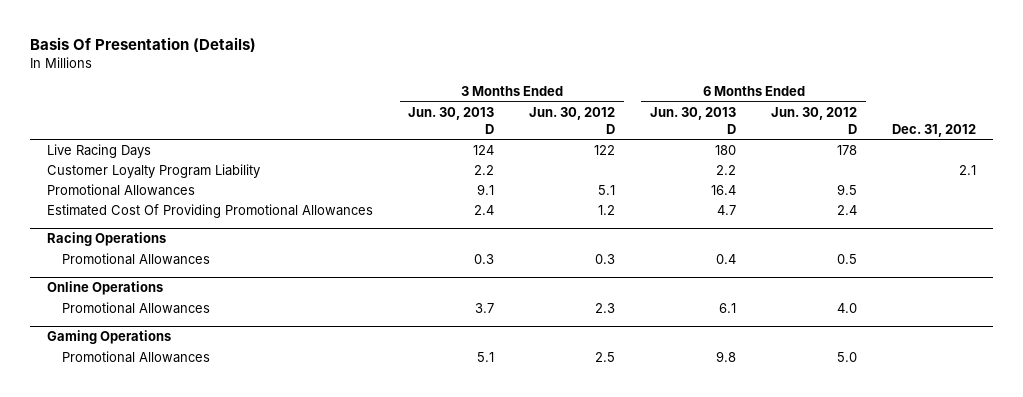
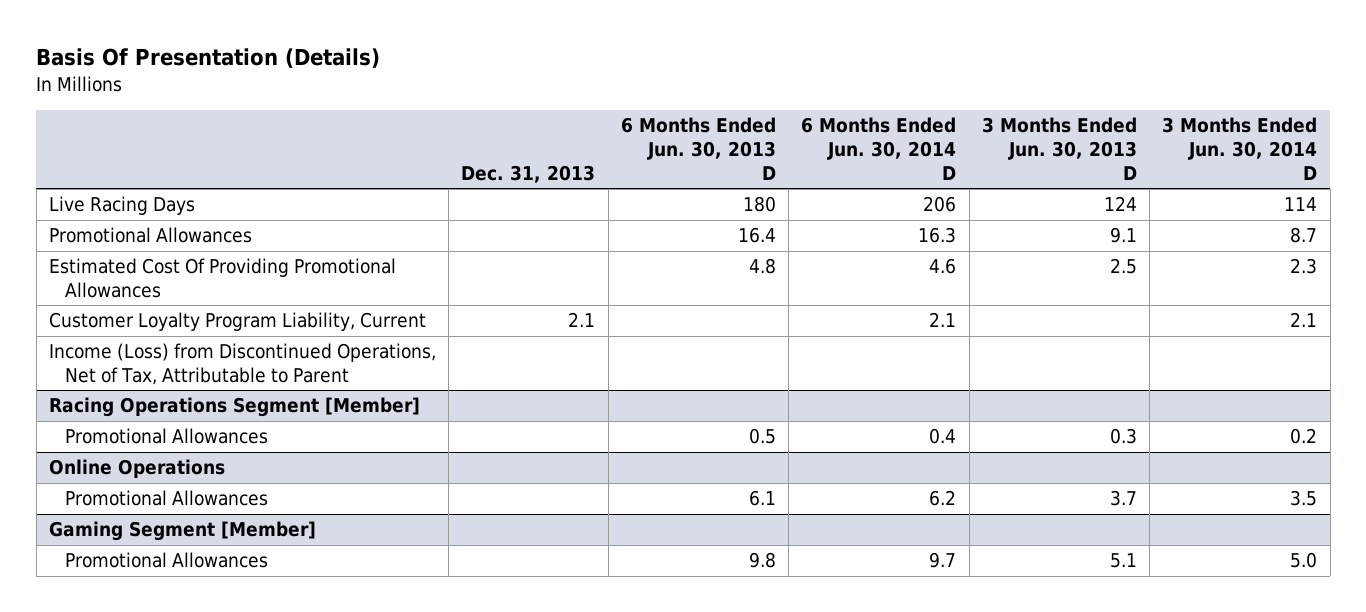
- | 3 Months Ended Jun. 30, 2013 D | 3 Months Ended Jun. 30, 2012 D | 6 Months Ended Jun. 30, 2013 D | 6 Months Ended Jun. 30, 2012 D | Dec. 31, 2012
+ | Dec. 31, 2013 | 6 Months Ended Jun. 30, 2013 D | 6 Months Ended Jun. 30, 2014 D | 3 Months Ended Jun. 30, 2013 D | 3 Months Ended Jun. 30, 2014 D
- Customer Loyalty Program Liability | 2.2 | | 2.2 | | 2.1
- Estimated Cost Of Providing Promotional Allowances | 2.4 | 1.2 | 4.7 | 2.4 |
- Racing Operations
- Promotional Allowances | 0.3 | 0.3 | 0.4 | 0.5 |
+ Estimated Cost Of Providing Promotional Allowances | | 4.8 | 4.6 | 2.5 | 2.3
+ Customer Loyalty Program Liability, Current | 2.1 | | 2.1 | | 2.1
+ Income (Loss) from Discontinued Operations, Net of Tax, Attributable to Parent
+ Racing Operations Segment [Member]
+ Promotional Allowances | | 0.5 | 0.4 | 0.3 | 0.2
- Gaming Operations
+ Gaming Segment [Member]

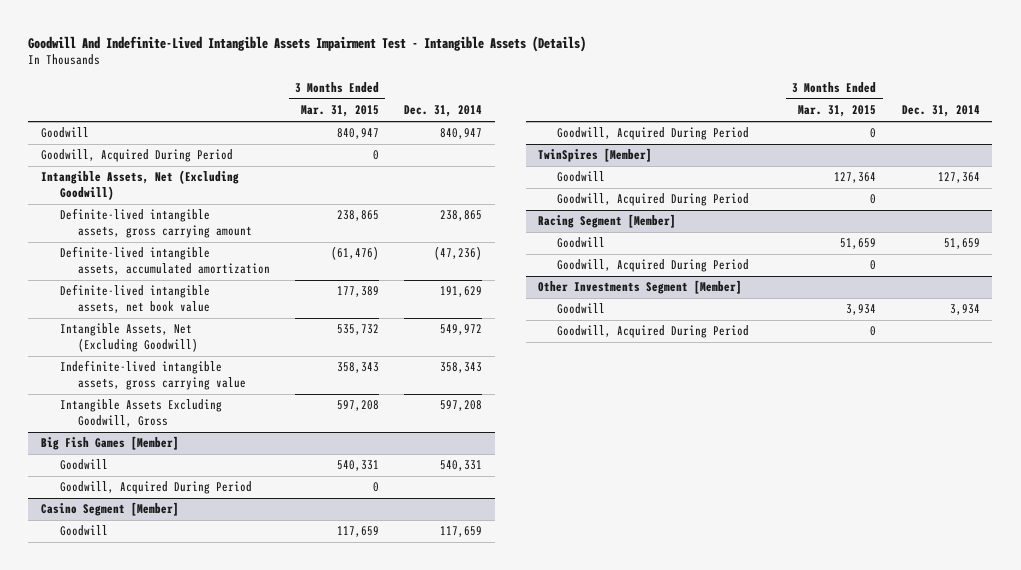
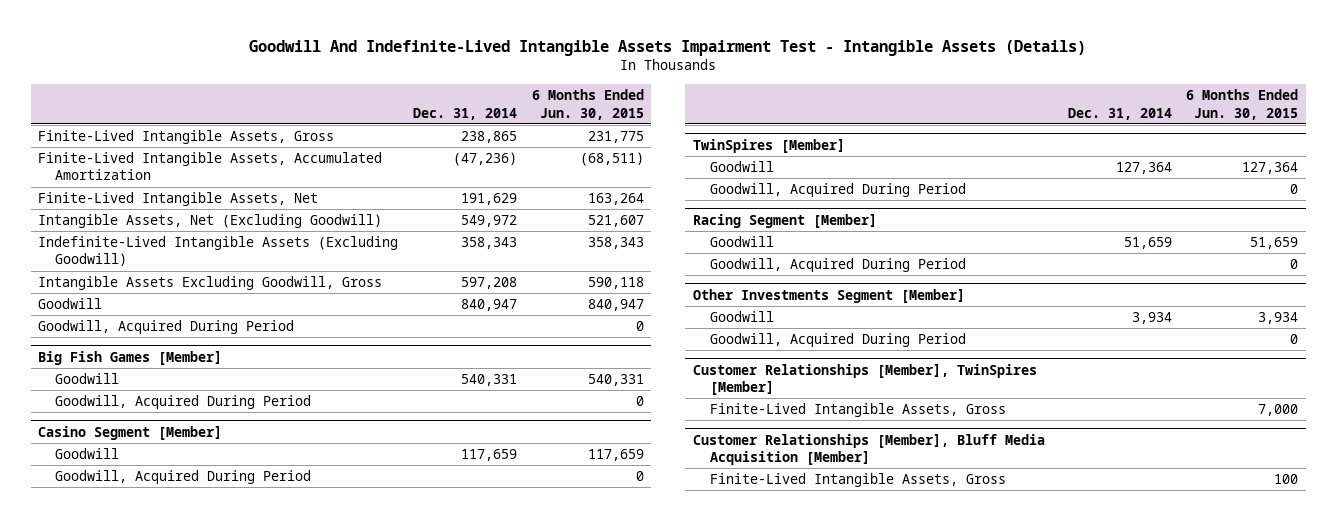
- | 3 Months Ended Mar. 31, 2015 | Dec. 31, 2014
+ | Dec. 31, 2014 | 6 Months Ended Jun. 30, 2015
- Intangible Assets, Net (Excluding Goodwill)
- Definite-lived intangible assets, gross carrying amount | 238,865 | 238,865
- Definite-lived intangible assets, accumulated amortization | (61,476) | (47,236)
- Definite-lived intangible assets, net book value | 177,389 | 191,629
+ Finite-Lived Intangible Assets, Gross | 238,865 | 231,775
+ Finite-Lived Intangible Assets, Accumulated Amortization | (47,236) | (68,511)
+ Finite-Lived Intangible Assets, Net | 191,629 | 163,264
- Indefinite-lived intangible assets, gross carrying value | 358,343 | 358,343
+ Indefinite-Lived Intangible Assets (Excluding Goodwill) | 358,343 | 358,343
moved down: Goodwill | 840,947 | 840,947
moved down: Goodwill, Acquired During Period | | 0
+ Customer Relationships [Member], TwinSpires [Member]
+ Finite-Lived Intangible Assets, Gross | | 7,000
+ Customer Relationships [Member], Bluff Media Acquisition [Member]
+ Finite-Lived Intangible Assets, Gross | | 100

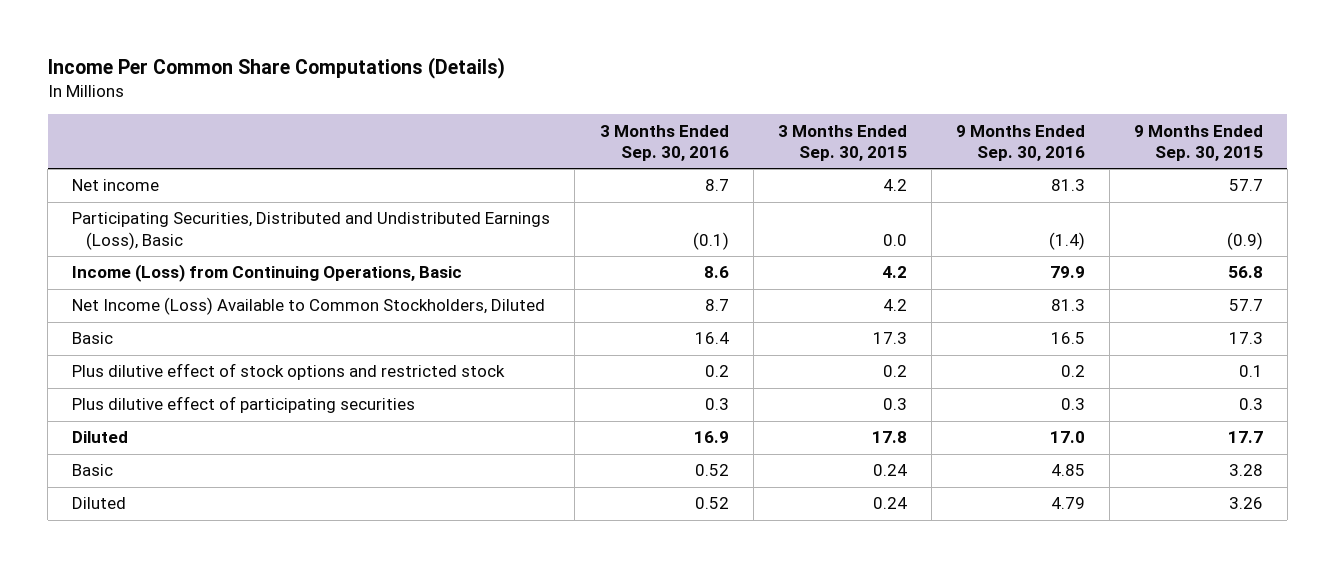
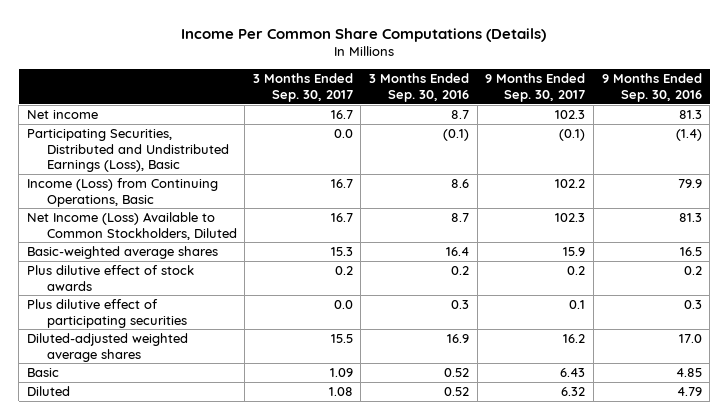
- | 3 Months Ended Sep. 30, 2016 | 3 Months Ended Sep. 30, 2015 | 9 Months Ended Sep. 30, 2016 | 9 Months Ended Sep. 30, 2015
+ | 3 Months Ended Sep. 30, 2017 | 3 Months Ended Sep. 30, 2016 | 9 Months Ended Sep. 30, 2017 | 9 Months Ended Sep. 30, 2016
- Basic | 16.4 | 17.3 | 16.5 | 17.3
- Plus dilutive effect of stock options and restricted stock | 0.2 | 0.2 | 0.2 | 0.1
+ Basic-weighted average shares | 15.3 | 16.4 | 15.9 | 16.5
+ Plus dilutive effect of stock awards | 0.2 | 0.2 | 0.2 | 0.2
- Diluted | 16.9 | 17.8 | 17.0 | 17.7
+ Diluted-adjusted weighted average shares | 15.5 | 16.9 | 16.2 | 17.0

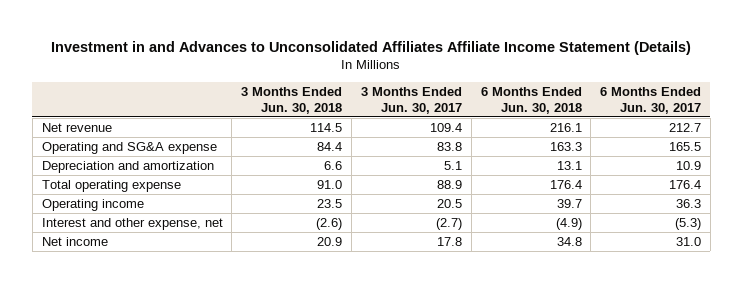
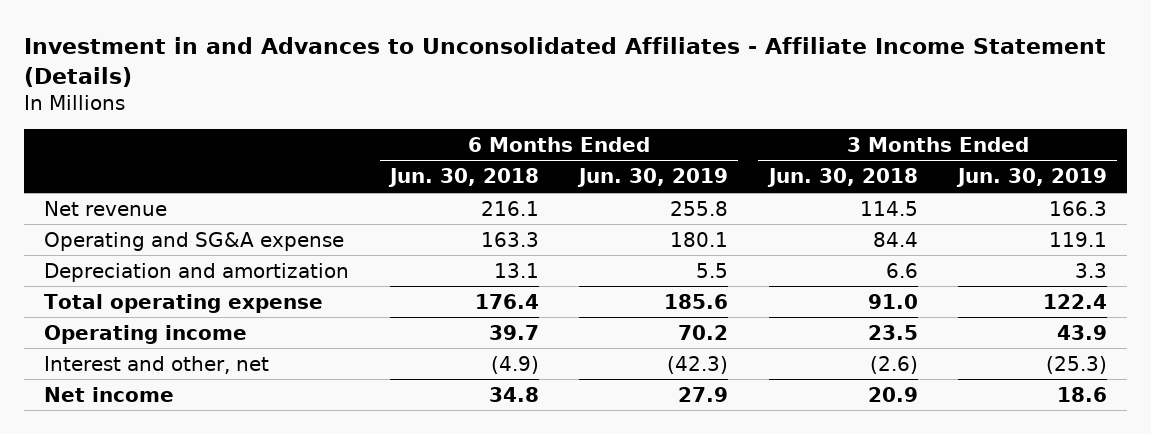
- Investment in and Advances to Unconsolidated Affiliates Affiliate Income Statement (Details)
+ Investment in and Advances to Unconsolidated Affiliates - Affiliate Income Statement (Details)
- | 3 Months Ended Jun. 30, 2018 | 3 Months Ended Jun. 30, 2017 | 6 Months Ended Jun. 30, 2018 | 6 Months Ended Jun. 30, 2017
+ | 6 Months Ended Jun. 30, 2018 | 6 Months Ended Jun. 30, 2019 | 3 Months Ended Jun. 30, 2018 | 3 Months Ended Jun. 30, 2019
- Interest and other expense, net | (2.6) | (2.7) | (4.9) | (5.3)
+ Interest and other, net | (4.9) | (42.3) | (2.6) | (25.3)

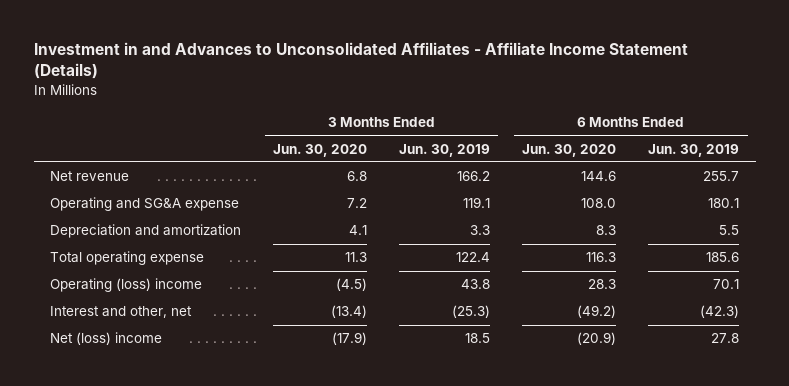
- | 6 Months Ended Jun. 30, 2018 | 6 Months Ended Jun. 30, 2019 | 3 Months Ended Jun. 30, 2018 | 3 Months Ended Jun. 30, 2019
+ | 3 Months Ended Jun. 30, 2020 | 3 Months Ended Jun. 30, 2019 | 6 Months Ended Jun. 30, 2020 | 6 Months Ended Jun. 30, 2019
- Net revenue | 216.1 | 255.8 | 114.5 | 166.3
+ Net revenue | 6.8 | 166.2 | 144.6 | 255.7
- Operating income | 39.7 | 70.2 | 23.5 | 43.9
+ Operating (loss) income | (4.5) | 43.8 | 28.3 | 70.1
- Net income | 34.8 | 27.9 | 20.9 | 18.6
+ Net (loss) income | (17.9) | 18.5 | (20.9) | 27.8

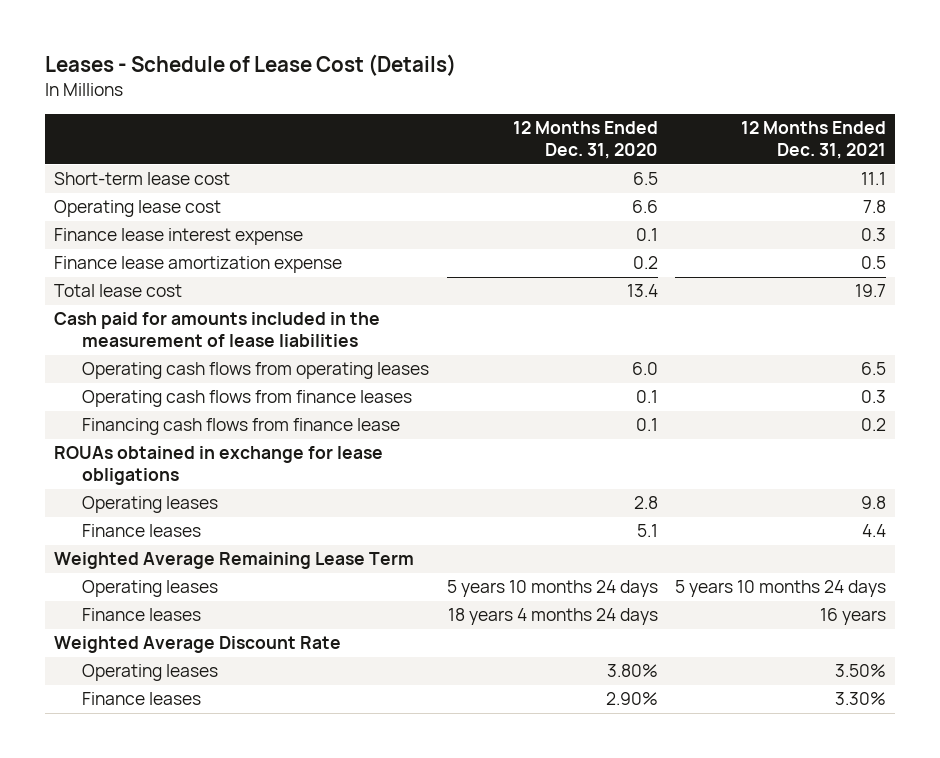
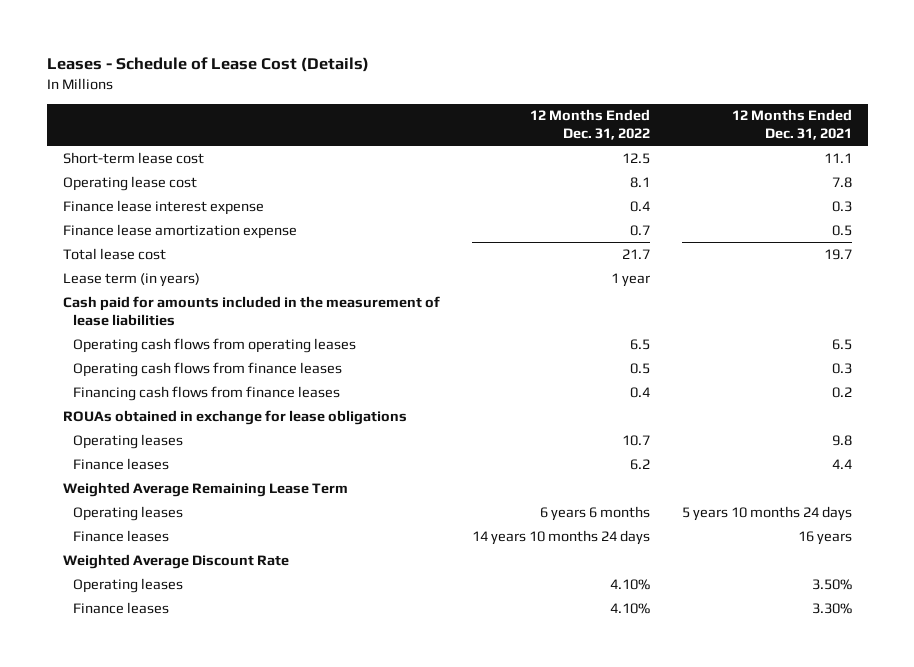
- | 12 Months Ended Dec. 31, 2020 | 12 Months Ended Dec. 31, 2021
+ | 12 Months Ended Dec. 31, 2022 | 12 Months Ended Dec. 31, 2021
+ Lease term (in years) | 1 year |
- Financing cash flows from finance lease | 0.1 | 0.2
+ Financing cash flows from finance leases | 0.4 | 0.2

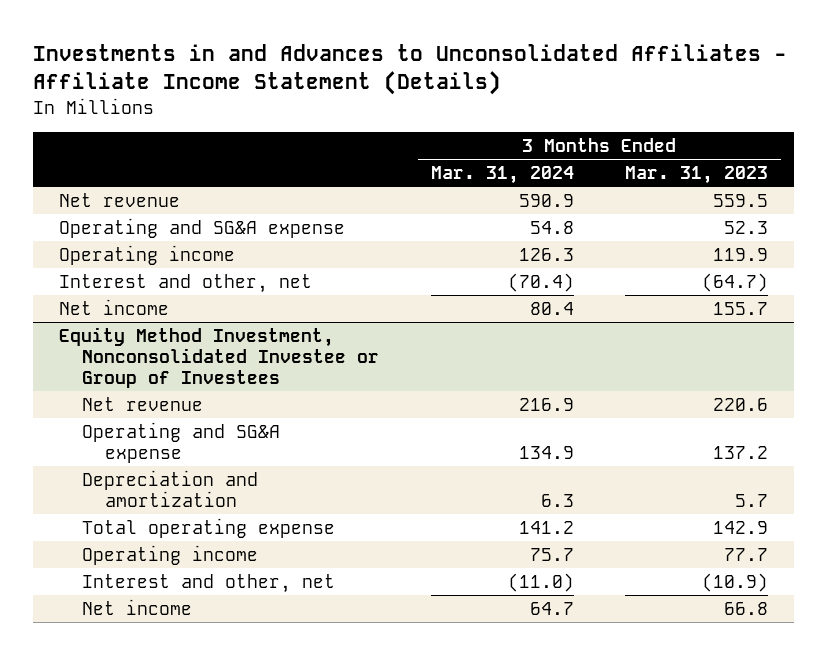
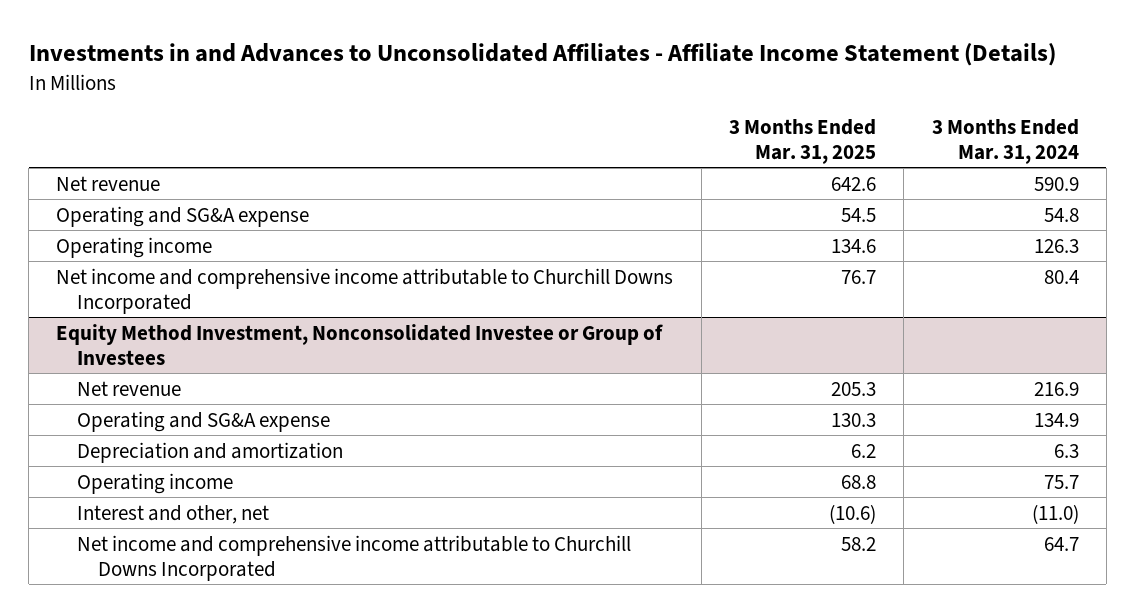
- | 3 Months Ended Mar. 31, 2024 | 3 Months Ended Mar. 31, 2023
+ | 3 Months Ended Mar. 31, 2025 | 3 Months Ended Mar. 31, 2024
- Interest and other, net | (70.4) | (64.7)
- Net income | 80.4 | 155.7
+ Net income and comprehensive income attributable to Churchill Downs Incorporated | 76.7 | 80.4
@ Equity Method Investment, Nonconsolidated Investee or Group of Investees
- Total operating expense | 141.2 | 142.9
- Net income | 64.7 | 66.8
+ Net income and comprehensive income attributable to Churchill Downs Incorporated | 58.2 | 64.7

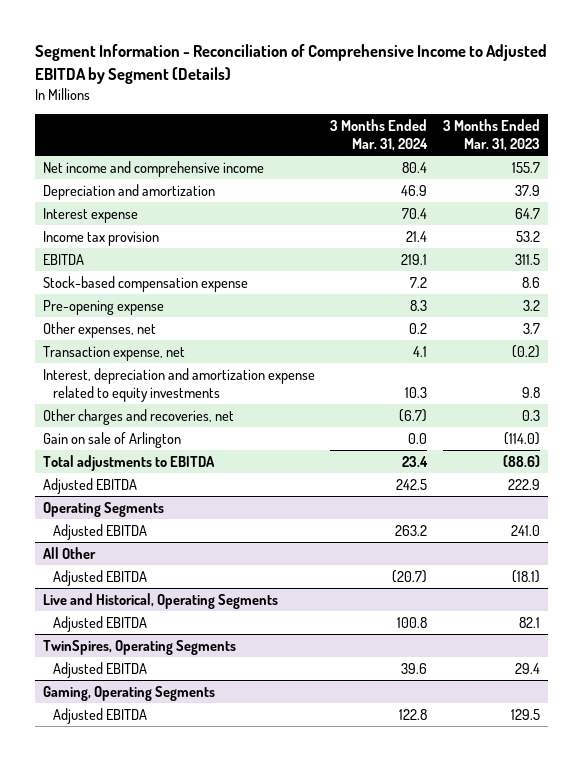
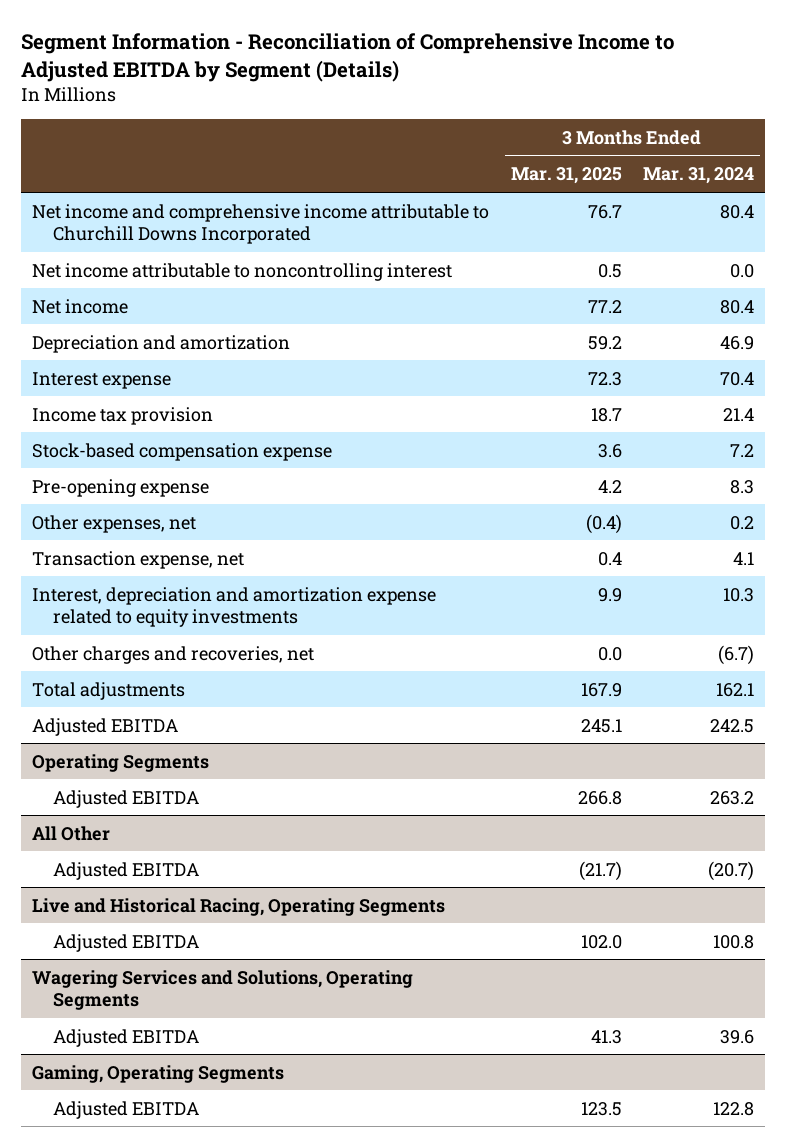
- | 3 Months Ended Mar. 31, 2024 | 3 Months Ended Mar. 31, 2023
+ | 3 Months Ended Mar. 31, 2025 | 3 Months Ended Mar. 31, 2024
- Net income and comprehensive income | 80.4 | 155.7
+ Net income and comprehensive income attributable to Churchill Downs Incorporated | 76.7 | 80.4
+ Net income attributable to noncontrolling interest | 0.5 | 0.0
+ Net income | 77.2 | 80.4
- EBITDA | 219.1 | 311.5
- Gain on sale of Arlington | 0.0 | (114.0)
- Total adjustments to EBITDA | 23.4 | (88.6)
+ Total adjustments | 167.9 | 162.1
- Live and Historical, Operating Segments
+ Live and Historical Racing, Operating Segments
- TwinSpires, Operating Segments
+ Wagering Services and Solutions, Operating Segments

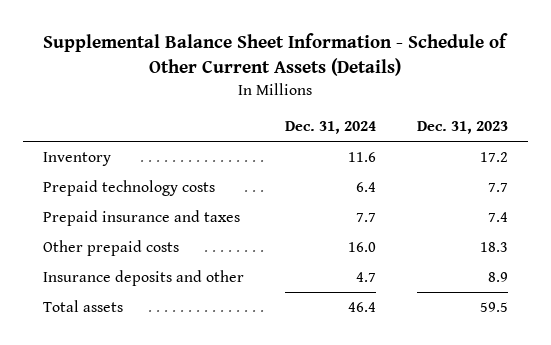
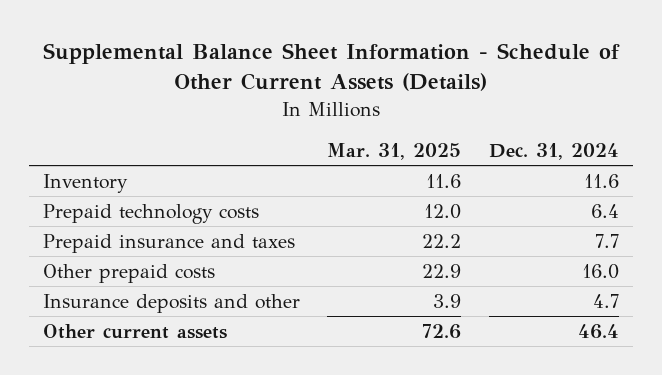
- | Dec. 31, 2024 | Dec. 31, 2023
+ | Mar. 31, 2025 | Dec. 31, 2024
- Total assets | 46.4 | 59.5
+ Other current assets | 72.6 | 46.4

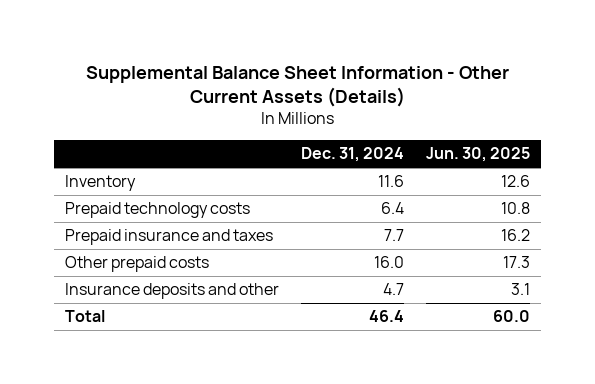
- Supplemental Balance Sheet Information - Schedule of Other Current Assets (Details)
+ Supplemental Balance Sheet Information - Other Current Assets (Details)
- | Mar. 31, 2025 | Dec. 31, 2024
+ | Dec. 31, 2024 | Jun. 30, 2025
- Other current assets | 72.6 | 46.4
+ Total | 46.4 | 60.0

